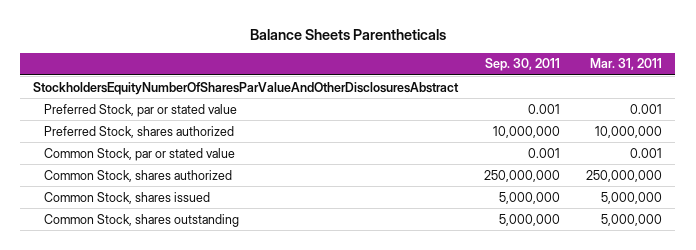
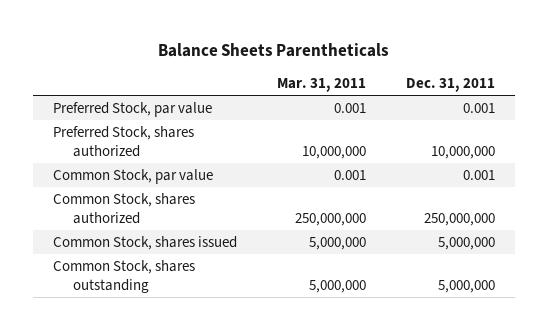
- | Sep. 30, 2011 | Mar. 31, 2011
+ | Mar. 31, 2011 | Dec. 31, 2011
- StockholdersEquityNumberOfSharesParValueAndOtherDisclosuresAbstract
- Preferred Stock, par or stated value | 0.001 | 0.001
+ Preferred Stock, par value | 0.001 | 0.001
- Common Stock, par or stated value | 0.001 | 0.001
+ Common Stock, par value | 0.001 | 0.001

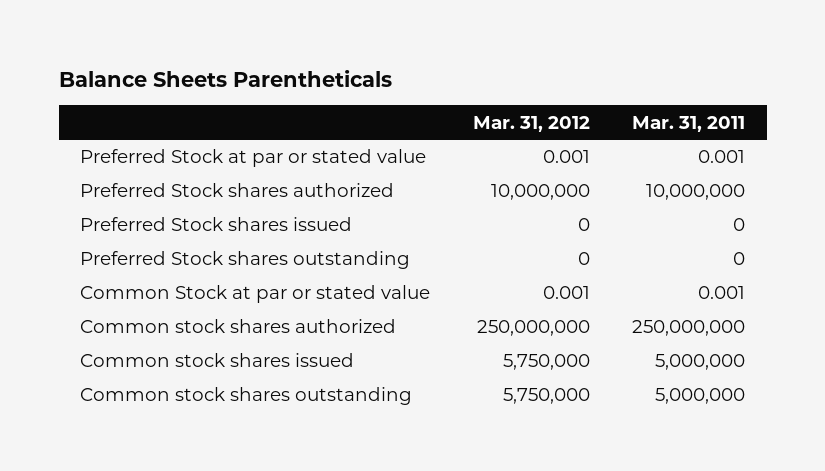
- | Mar. 31, 2011 | Dec. 31, 2011
+ | Mar. 31, 2012 | Mar. 31, 2011
- Preferred Stock, par value | 0.001 | 0.001
- Preferred Stock, shares authorized | 10,000,000 | 10,000,000
- Common Stock, par value | 0.001 | 0.001
- Common Stock, shares authorized | 250,000,000 | 250,000,000
- Common Stock, shares issued | 5,000,000 | 5,000,000
- Common Stock, shares outstanding | 5,000,000 | 5,000,000
+ Preferred Stock at par or stated value | 0.001 | 0.001
+ Preferred Stock shares authorized | 10,000,000 | 10,000,000
+ Preferred Stock shares issued | 0 | 0
+ Preferred Stock shares outstanding | 0 | 0
+ Common Stock at par or stated value | 0.001 | 0.001
+ Common stock shares authorized | 250,000,000 | 250,000,000
+ Common stock shares issued | 5,750,000 | 5,000,000
+ Common stock shares outstanding | 5,750,000 | 5,000,000

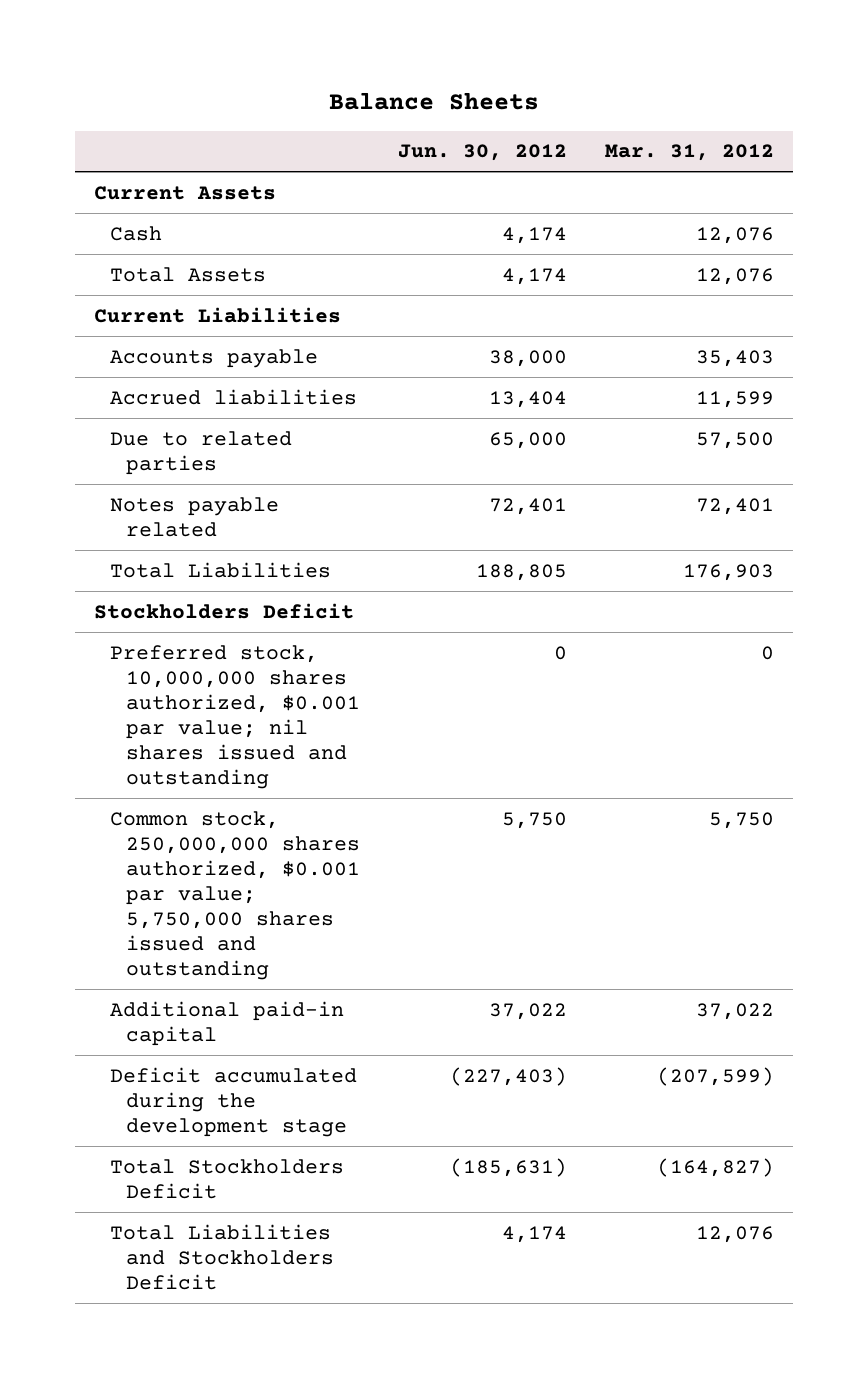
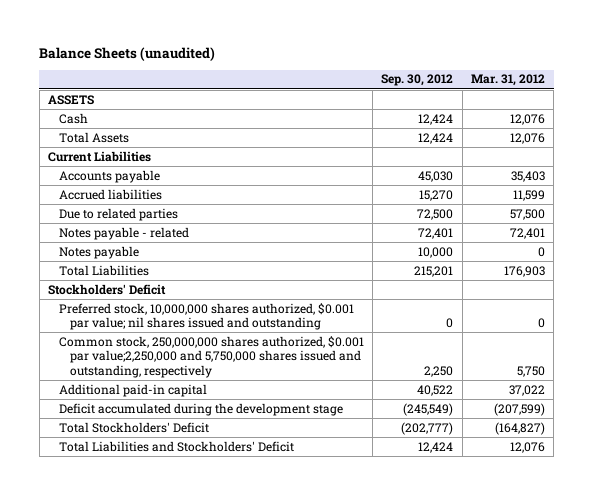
- Balance Sheets
+ Balance Sheets (unaudited)
- | Jun. 30, 2012 | Mar. 31, 2012
+ | Sep. 30, 2012 | Mar. 31, 2012
- Current Assets
+ ASSETS
- Notes payable related | 72,401 | 72,401
+ Notes payable - related | 72,401 | 72,401
+ Notes payable | 10,000 | 0
- Stockholders Deficit
+ Stockholders' Deficit
- Common stock, 250,000,000 shares authorized, $0.001 par value; 5,750,000 shares issued and outstanding | 5,750 | 5,750
+ Common stock, 250,000,000 shares authorized, $0.001 par value;2,250,000 and 5,750,000 shares issued and outstanding, respectively | 2,250 | 5,750
- Total Stockholders Deficit | (185,631) | (164,827)
- Total Liabilities and Stockholders Deficit | 4,174 | 12,076
+ Total Stockholders' Deficit | (202,777) | (164,827)
+ Total Liabilities and Stockholders' Deficit | 12,424 | 12,076

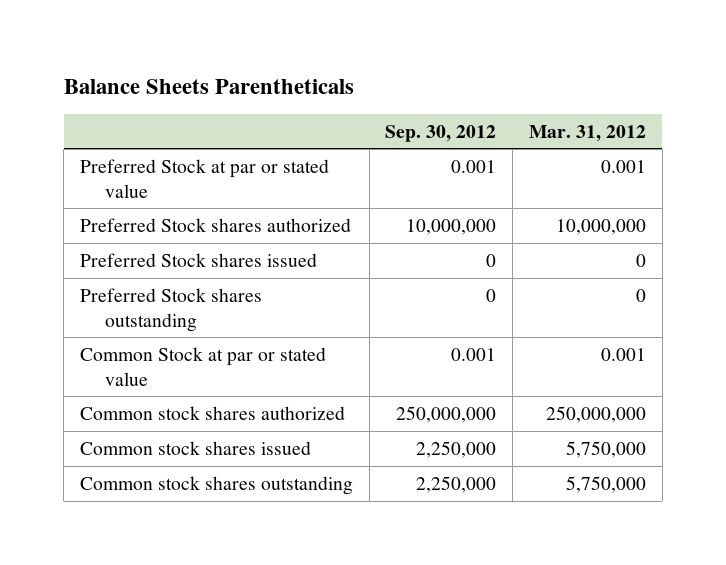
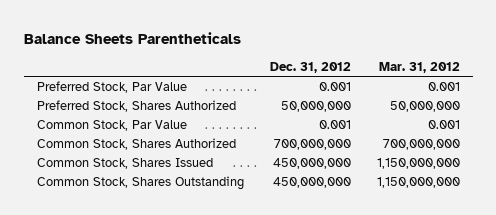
- | Sep. 30, 2012 | Mar. 31, 2012
+ | Dec. 31, 2012 | Mar. 31, 2012
- Preferred Stock at par or stated value | 0.001 | 0.001
- Preferred Stock shares authorized | 10,000,000 | 10,000,000
- Preferred Stock shares issued | 0 | 0
- Preferred Stock shares outstanding | 0 | 0
- Common Stock at par or stated value | 0.001 | 0.001
- Common stock shares authorized | 250,000,000 | 250,000,000
- Common stock shares issued | 2,250,000 | 5,750,000
- Common stock shares outstanding | 2,250,000 | 5,750,000
+ Preferred Stock, Par Value | 0.001 | 0.001
+ Preferred Stock, Shares Authorized | 50,000,000 | 50,000,000
+ Common Stock, Par Value | 0.001 | 0.001
+ Common Stock, Shares Authorized | 700,000,000 | 700,000,000
+ Common Stock, Shares Issued | 450,000,000 | 1,150,000,000
+ Common Stock, Shares Outstanding | 450,000,000 | 1,150,000,000

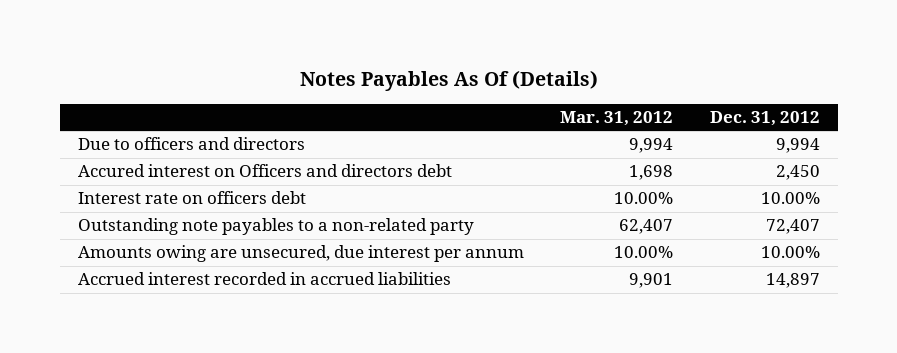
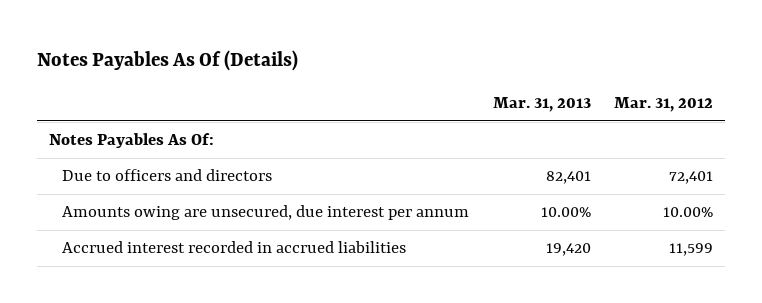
- | Mar. 31, 2012 | Dec. 31, 2012
+ | Mar. 31, 2013 | Mar. 31, 2012
- Due to officers and directors | 9,994 | 9,994
- Accured interest on Officers and directors debt | 1,698 | 2,450
- Interest rate on officers debt | 10.00% | 10.00%
- Outstanding note payables to a non-related party | 62,407 | 72,407
+ Notes Payables As Of:
+ Due to officers and directors | 82,401 | 72,401
- Accrued interest recorded in accrued liabilities | 9,901 | 14,897
+ Accrued interest recorded in accrued liabilities | 19,420 | 11,599

